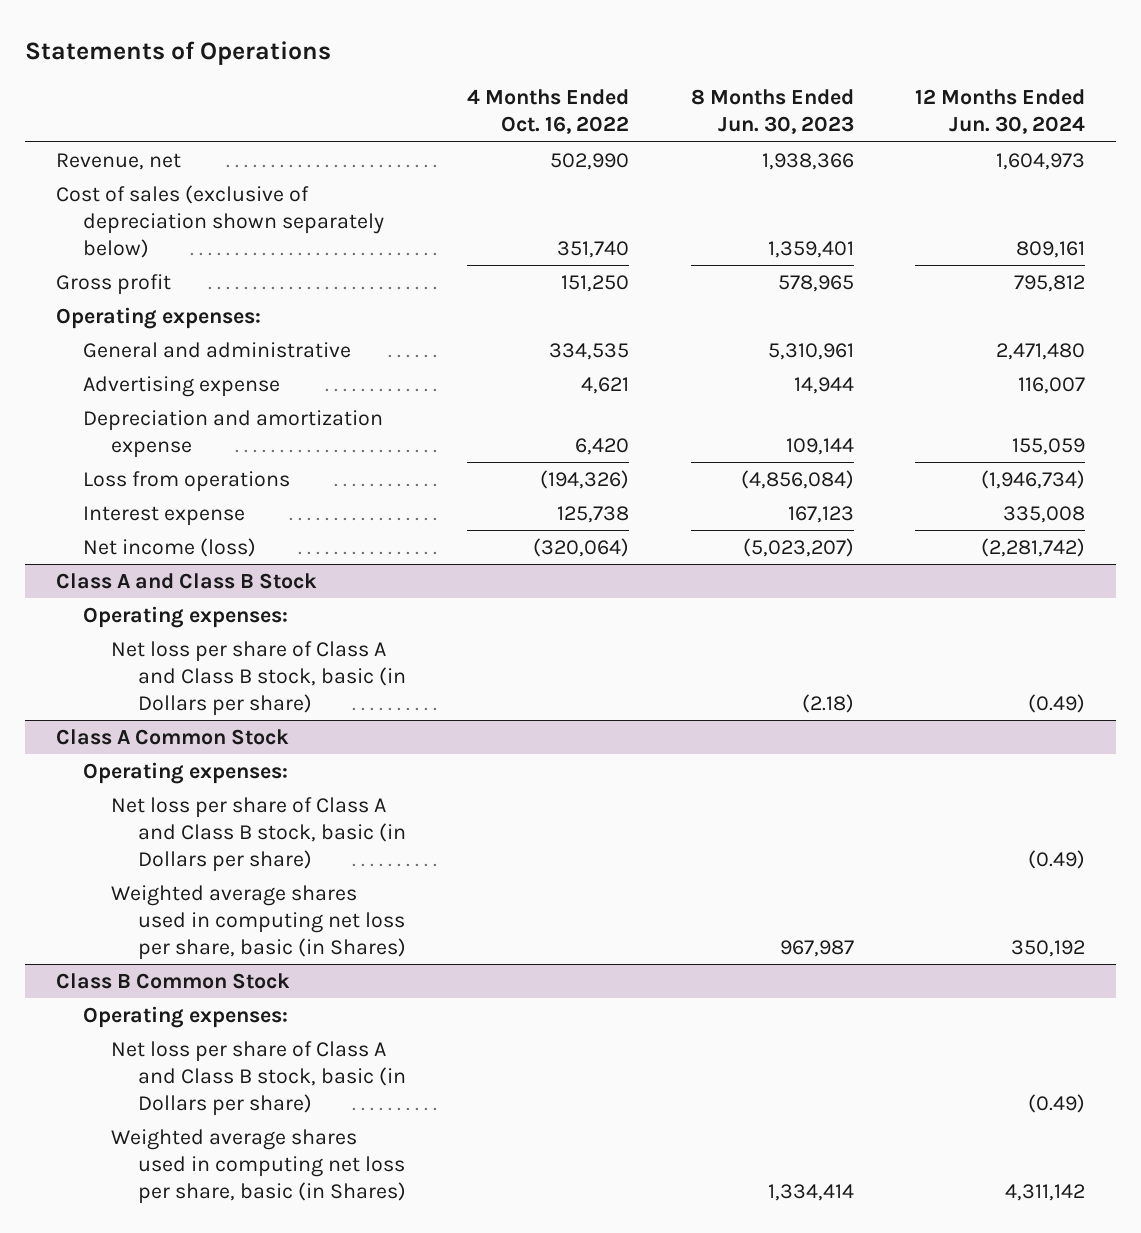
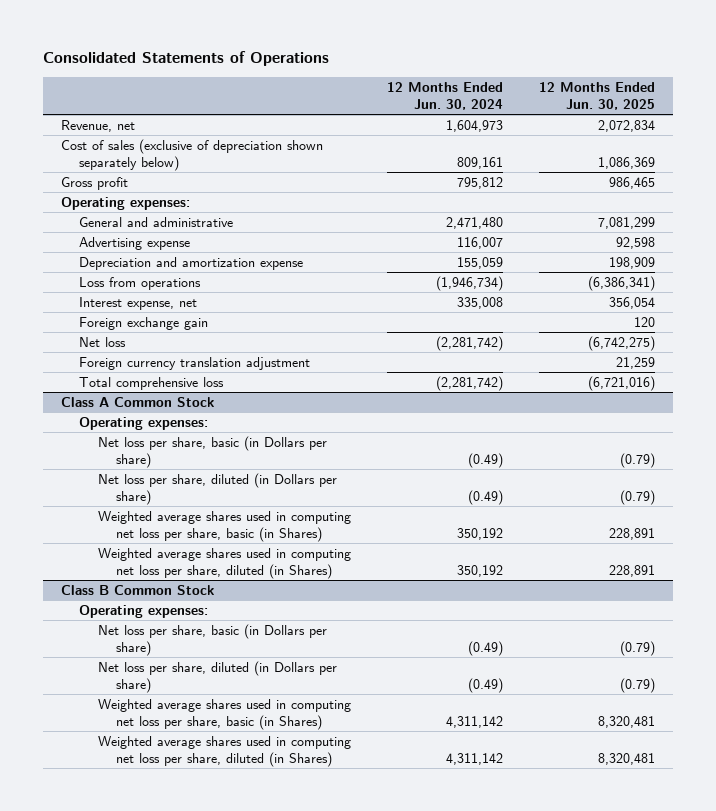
- Statements of Operations
+ Consolidated Statements of Operations
- | 4 Months Ended Oct. 16, 2022 | 8 Months Ended Jun. 30, 2023 | 12 Months Ended Jun. 30, 2024
+ | 12 Months Ended Jun. 30, 2024 | 12 Months Ended Jun. 30, 2025
- Interest expense | 125,738 | 167,123 | 335,008
- Net income (loss) | (320,064) | (5,023,207) | (2,281,742)
- Class A and Class B Stock
- Operating expenses:
- Net loss per share of Class A and Class B stock, basic (in Dollars per share) | | (2.18) | (0.49)
+ Interest expense, net | 335,008 | 356,054
+ Foreign exchange gain | | 120
+ Net loss | (2,281,742) | (6,742,275)
+ Foreign currency translation adjustment | | 21,259
+ Total comprehensive loss | (2,281,742) | (6,721,016)
@ Class A Common Stock
- Net loss per share of Class A and Class B stock, basic (in Dollars per share) | | | (0.49)
+ Net loss per share, basic (in Dollars per share) | (0.49) | (0.79)
+ Net loss per share, diluted (in Dollars per share) | (0.49) | (0.79)
+ Weighted average shares used in computing net loss per share, diluted (in Shares) | 350,192 | 228,891
@ Class B Common Stock
- Net loss per share of Class A and Class B stock, basic (in Dollars per share) | | | (0.49)
+ Net loss per share, basic (in Dollars per share) | (0.49) | (0.79)
+ Net loss per share, diluted (in Dollars per share) | (0.49) | (0.79)
+ Weighted average shares used in computing net loss per share, diluted (in Shares) | 4,311,142 | 8,320,481

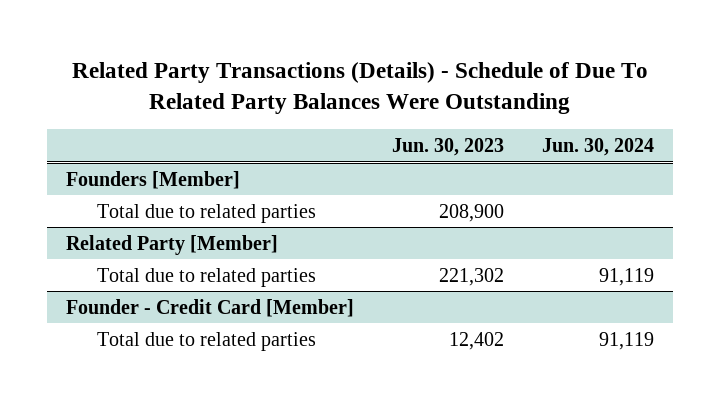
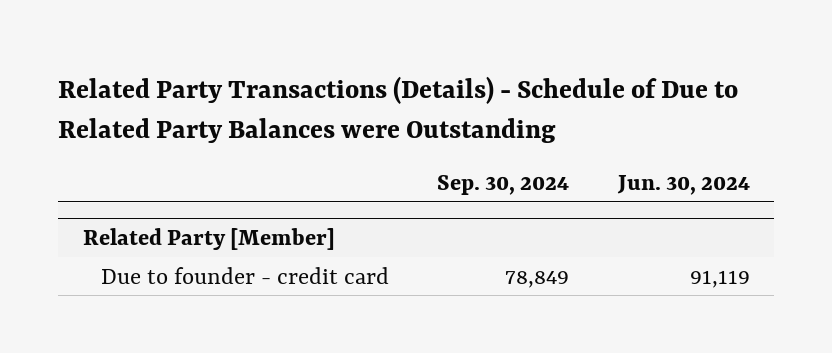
- Related Party Transactions (Details) - Schedule of Due To Related Party Balances Were Outstanding
+ Related Party Transactions (Details) - Schedule of Due to Related Party Balances were Outstanding
- | Jun. 30, 2023 | Jun. 30, 2024
+ | Sep. 30, 2024 | Jun. 30, 2024
- Founders [Member]
- Total due to related parties | 208,900 |
@ Related Party [Member]
- Total due to related parties | 221,302 | 91,119
- Founder - Credit Card [Member]
- Total due to related parties | 12,402 | 91,119
@ Related Party [Member]
+ Due to founder - credit card | 78,849 | 91,119

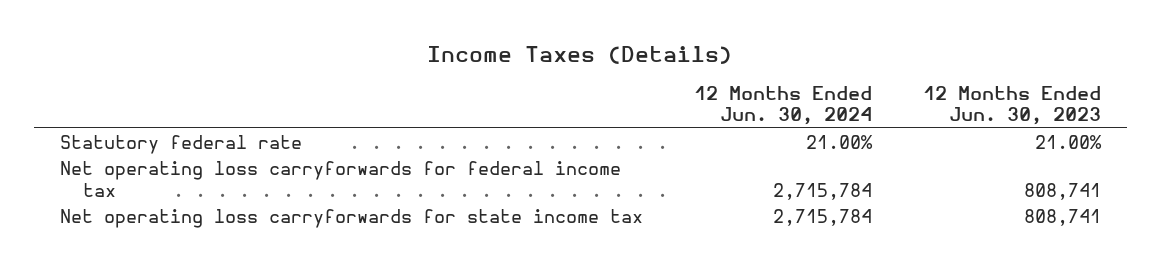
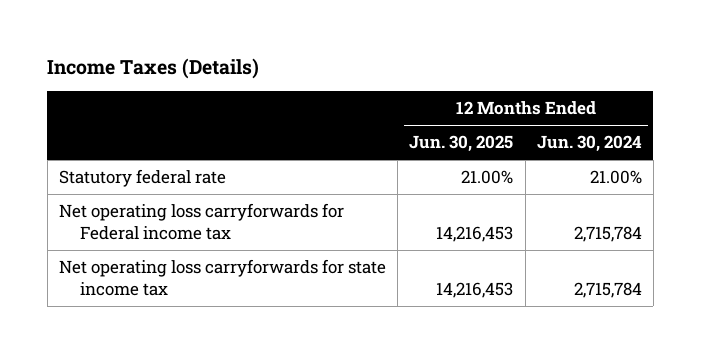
- | 12 Months Ended Jun. 30, 2024 | 12 Months Ended Jun. 30, 2023
+ | 12 Months Ended Jun. 30, 2025 | 12 Months Ended Jun. 30, 2024
- Net operating loss carryforwards for federal income tax | 2,715,784 | 808,741
+ Net operating loss carryforwards for Federal income tax | 14,216,453 | 2,715,784

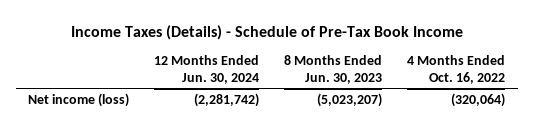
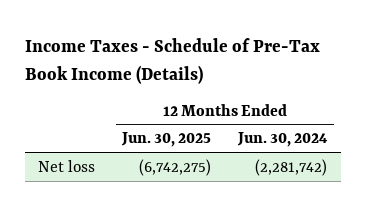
- Income Taxes (Details) - Schedule of Pre-Tax Book Income
+ Income Taxes - Schedule of Pre-Tax Book Income (Details)
- | 12 Months Ended Jun. 30, 2024 | 8 Months Ended Jun. 30, 2023 | 4 Months Ended Oct. 16, 2022
+ | 12 Months Ended Jun. 30, 2025 | 12 Months Ended Jun. 30, 2024
- Net income (loss) | (2,281,742) | (5,023,207) | (320,064)
+ Net loss | (6,742,275) | (2,281,742)

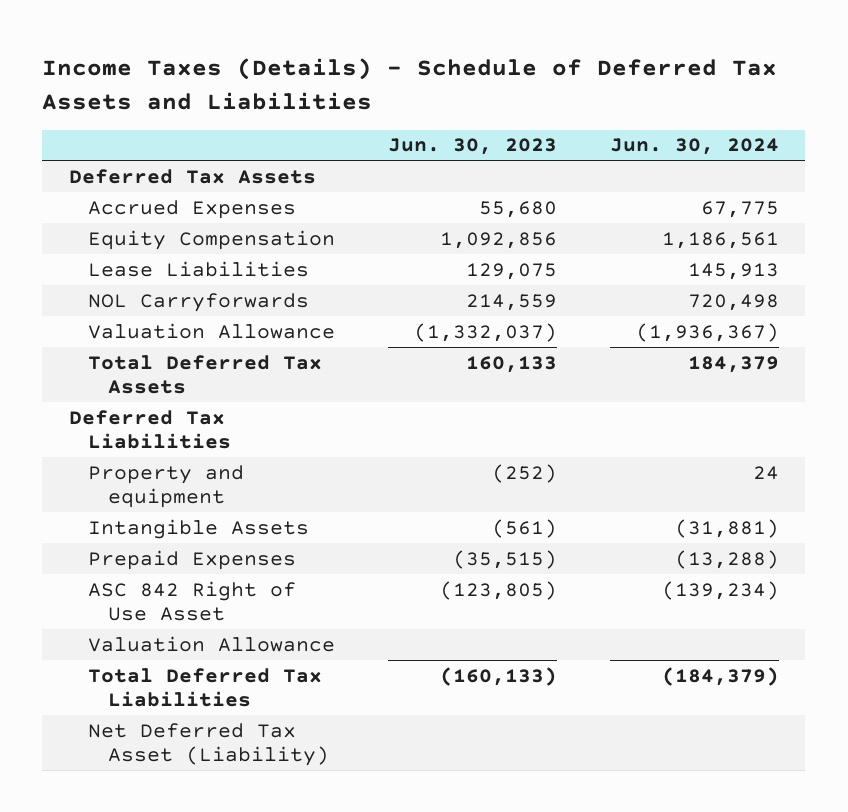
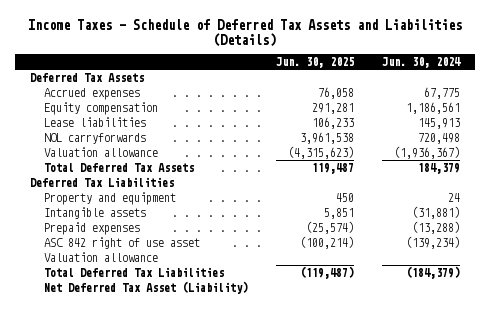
- Income Taxes (Details) - Schedule of Deferred Tax Assets and Liabilities
+ Income Taxes - Schedule of Deferred Tax Assets and Liabilities (Details)
- | Jun. 30, 2023 | Jun. 30, 2024
+ | Jun. 30, 2025 | Jun. 30, 2024
- Accrued Expenses | 55,680 | 67,775
- Equity Compensation | 1,092,856 | 1,186,561
- Lease Liabilities | 129,075 | 145,913
- NOL Carryforwards | 214,559 | 720,498
- Valuation Allowance | (1,332,037) | (1,936,367)
+ Accrued expenses | 76,058 | 67,775
+ Equity compensation | 291,281 | 1,186,561
+ Lease liabilities | 106,233 | 145,913
+ NOL carryforwards | 3,961,538 | 720,498
+ Valuation allowance | (4,315,623) | (1,936,367)
- Intangible Assets | (561) | (31,881)
- Prepaid Expenses | (35,515) | (13,288)
- ASC 842 Right of Use Asset | (123,805) | (139,234)
- Valuation Allowance
+ Intangible assets | 5,851 | (31,881)
+ Prepaid expenses | (25,574) | (13,288)
+ ASC 842 right of use asset | (100,214) | (139,234)
+ Valuation allowance

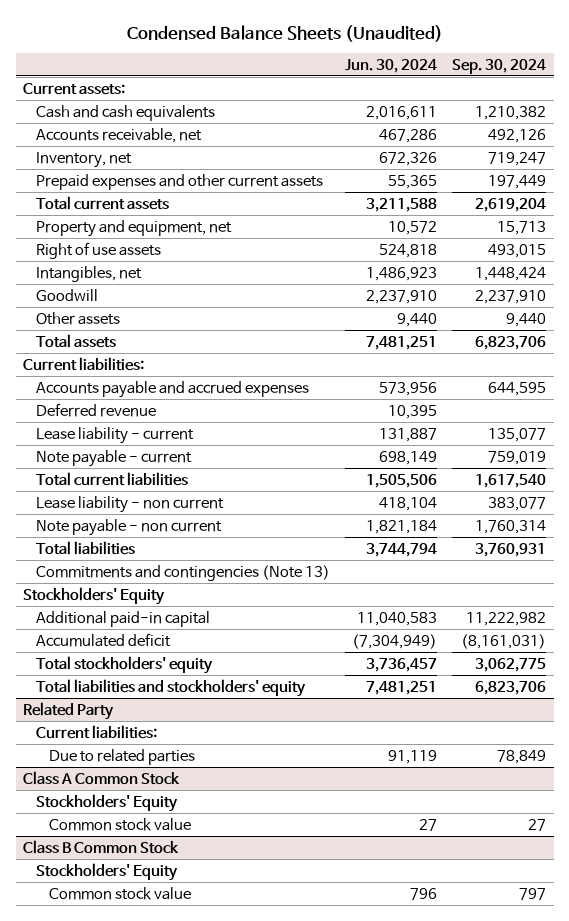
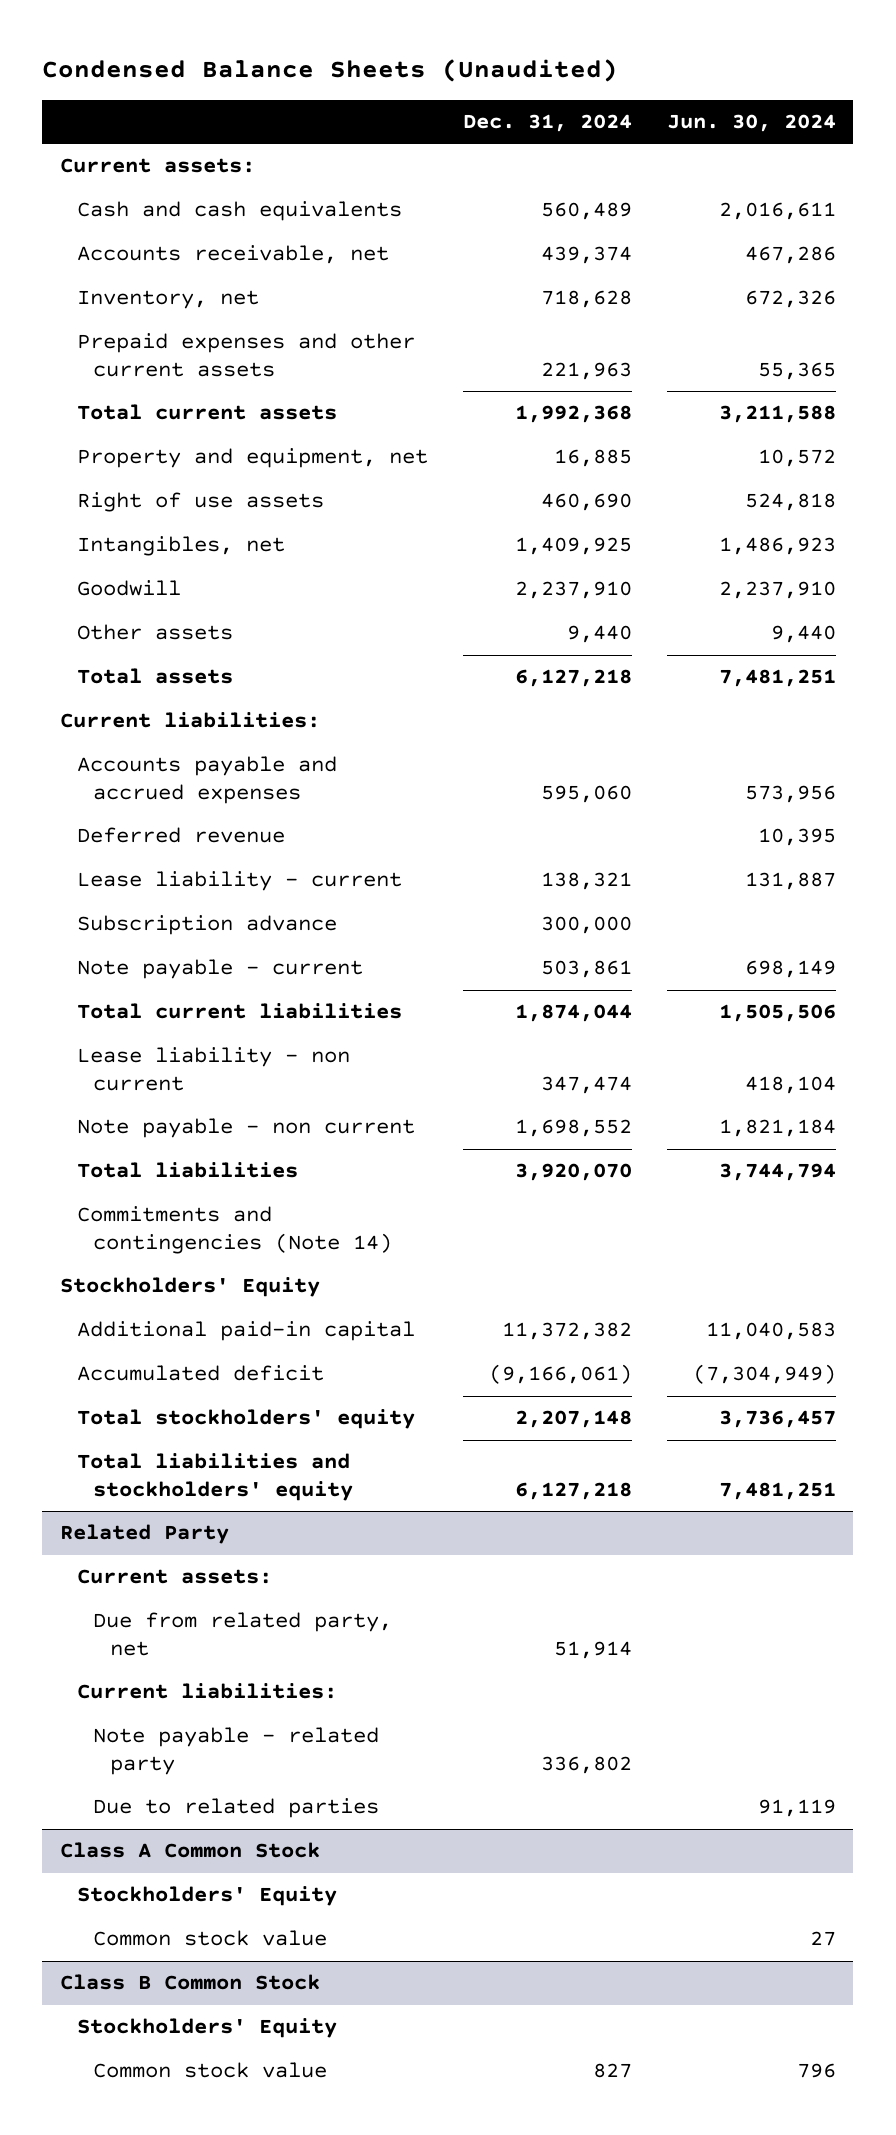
- | Jun. 30, 2024 | Sep. 30, 2024
+ | Dec. 31, 2024 | Jun. 30, 2024
+ Subscription advance | 300,000 |
- Commitments and contingencies (Note 13)
+ Commitments and contingencies (Note 14)
@ Related Party
+ Current assets:
+ Due from related party, net | 51,914 |
+ Note payable - related party | 336,802 |

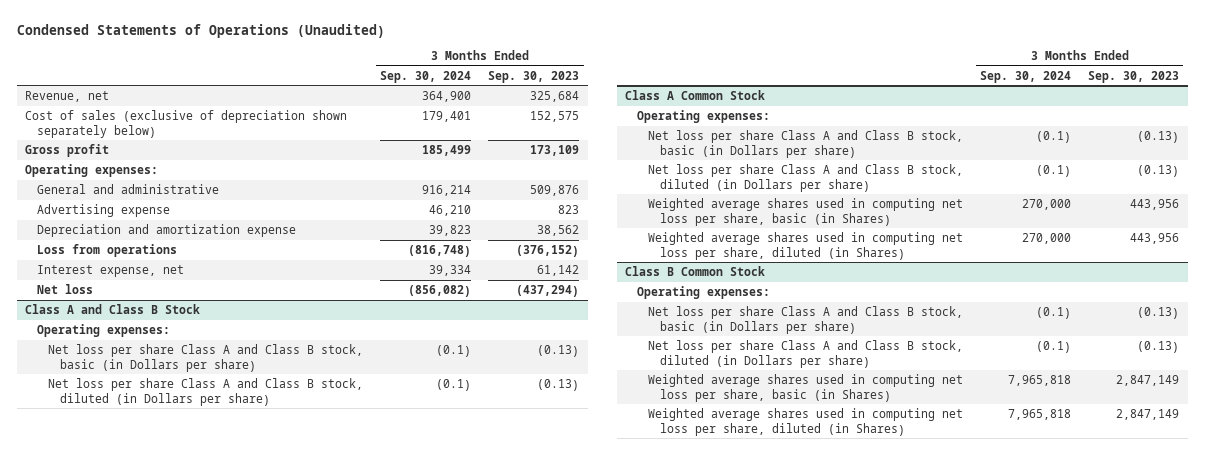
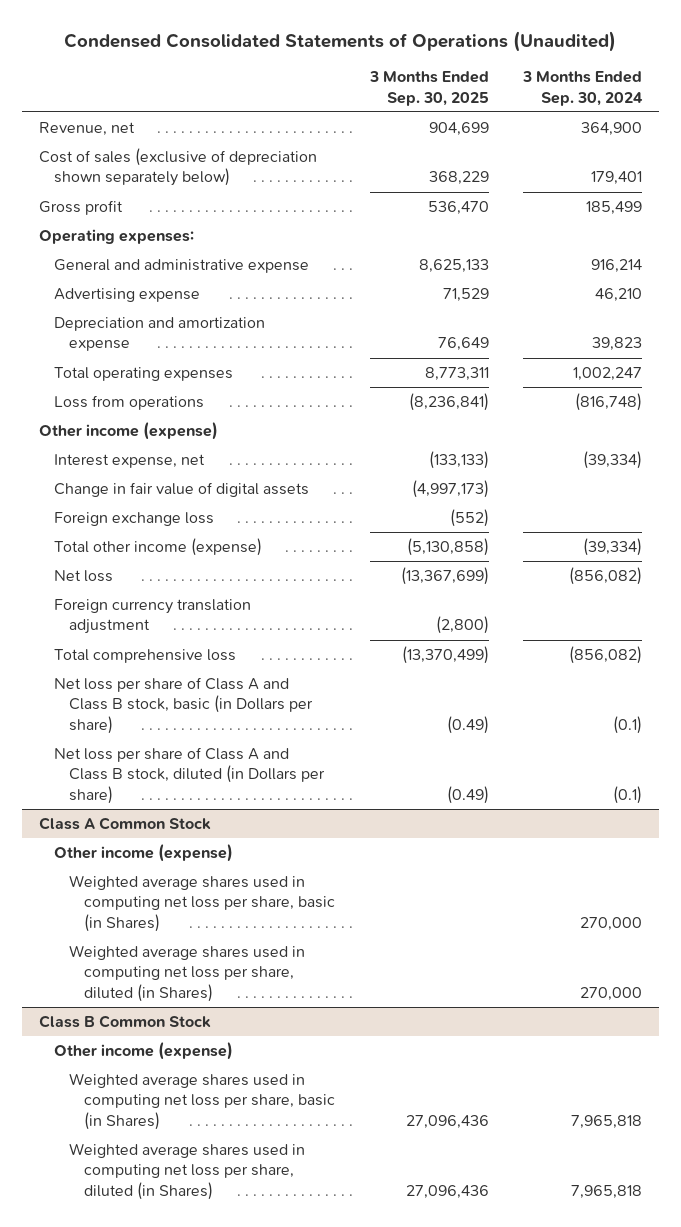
- Condensed Statements of Operations (Unaudited)
+ Condensed Consolidated Statements of Operations (Unaudited)
- | 3 Months Ended Sep. 30, 2024 | 3 Months Ended Sep. 30, 2023
+ | 3 Months Ended Sep. 30, 2025 | 3 Months Ended Sep. 30, 2024
- General and administrative | 916,214 | 509,876
+ General and administrative expense | 8,625,133 | 916,214
+ Total operating expenses | 8,773,311 | 1,002,247
- Interest expense, net | 39,334 | 61,142
+ Other income (expense)
+ Interest expense, net | (133,133) | (39,334)
+ Change in fair value of digital assets | (4,997,173) |
+ Foreign exchange loss | (552) |
+ Total other income (expense) | (5,130,858) | (39,334)
- Class A and Class B Stock
- Operating expenses:
- Net loss per share Class A and Class B stock, basic (in Dollars per share) | (0.1) | (0.13)
- Net loss per share Class A and Class B stock, diluted (in Dollars per share) | (0.1) | (0.13)
+ Foreign currency translation adjustment | (2,800) |
+ Total comprehensive loss | (13,370,499) | (856,082)
+ Net loss per share of Class A and Class B stock, basic (in Dollars per share) | (0.49) | (0.1)
+ Net loss per share of Class A and Class B stock, diluted (in Dollars per share) | (0.49) | (0.1)
@ Class A Common Stock
- Operating expenses:
- Net loss per share Class A and Class B stock, basic (in Dollars per share) | (0.1) | (0.13)
- Net loss per share Class A and Class B stock, diluted (in Dollars per share) | (0.1) | (0.13)
+ Other income (expense)
@ Class B Common Stock
- Operating expenses:
- Net loss per share Class A and Class B stock, basic (in Dollars per share) | (0.1) | (0.13)
- Net loss per share Class A and Class B stock, diluted (in Dollars per share) | (0.1) | (0.13)
+ Other income (expense)

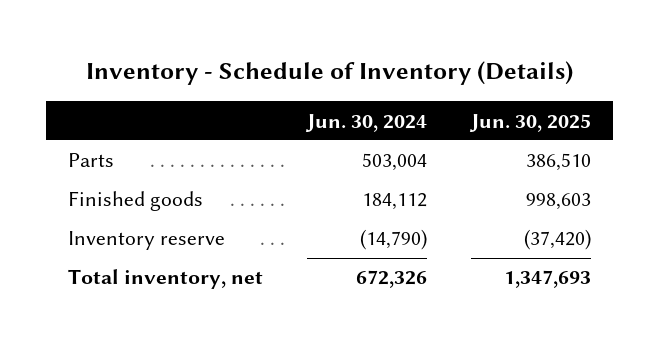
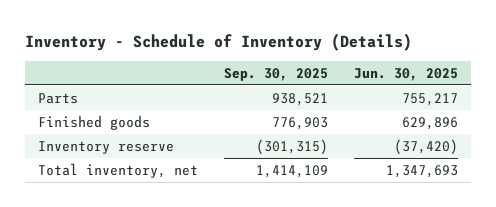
- | Jun. 30, 2024 | Jun. 30, 2025
+ | Sep. 30, 2025 | Jun. 30, 2025
- Parts | 503,004 | 386,510
- Finished goods | 184,112 | 998,603
+ Parts | 938,521 | 755,217
+ Finished goods | 776,903 | 629,896

